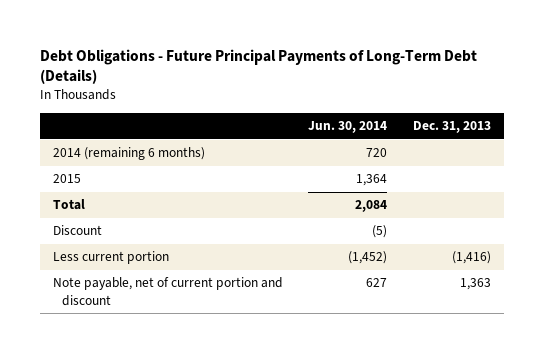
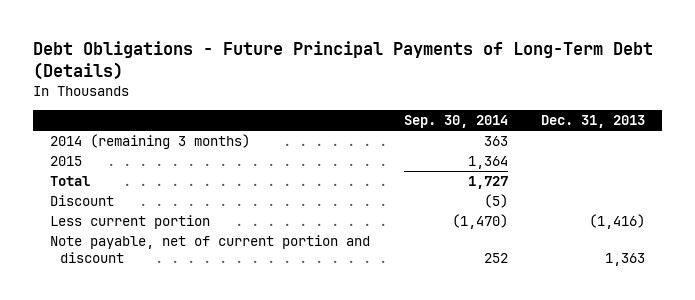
- | Jun. 30, 2014 | Dec. 31, 2013
+ | Sep. 30, 2014 | Dec. 31, 2013
- 2014 (remaining 6 months) | 720 |
+ 2014 (remaining 3 months) | 363 |

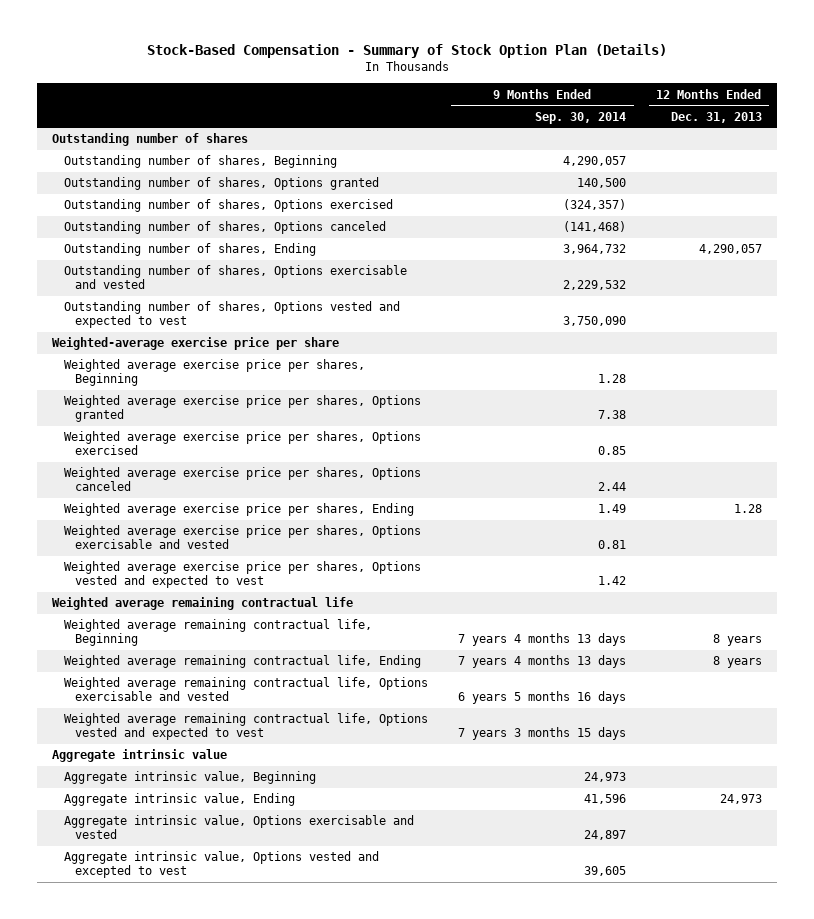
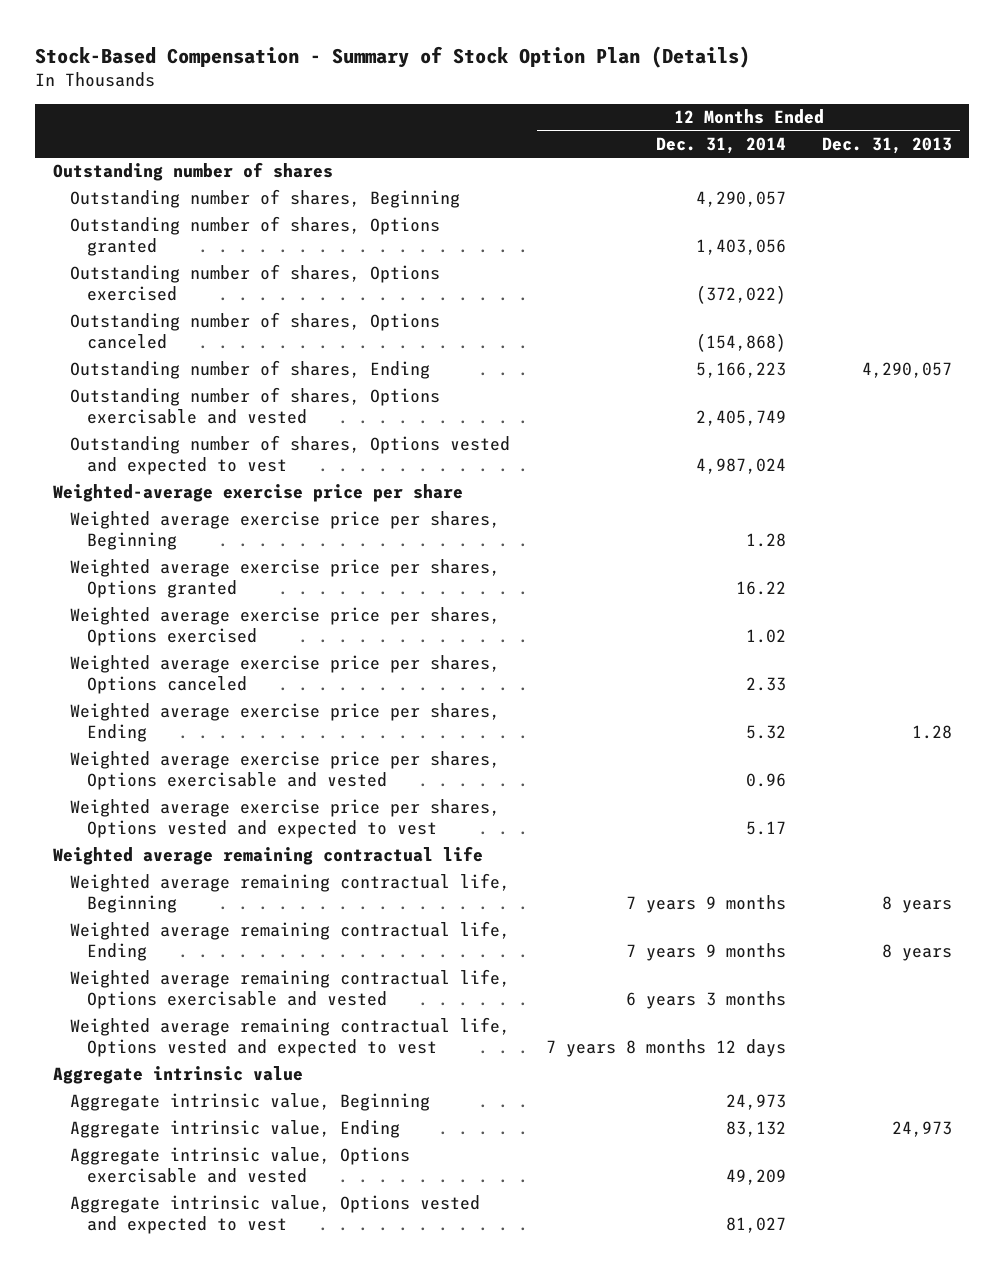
- | 9 Months Ended Sep. 30, 2014 | 12 Months Ended Dec. 31, 2013
+ | 12 Months Ended Dec. 31, 2014 | 12 Months Ended Dec. 31, 2013
- Aggregate intrinsic value, Options vested and excepted to vest | 39,605 |
+ Aggregate intrinsic value, Options vested and expected to vest | 81,027 |

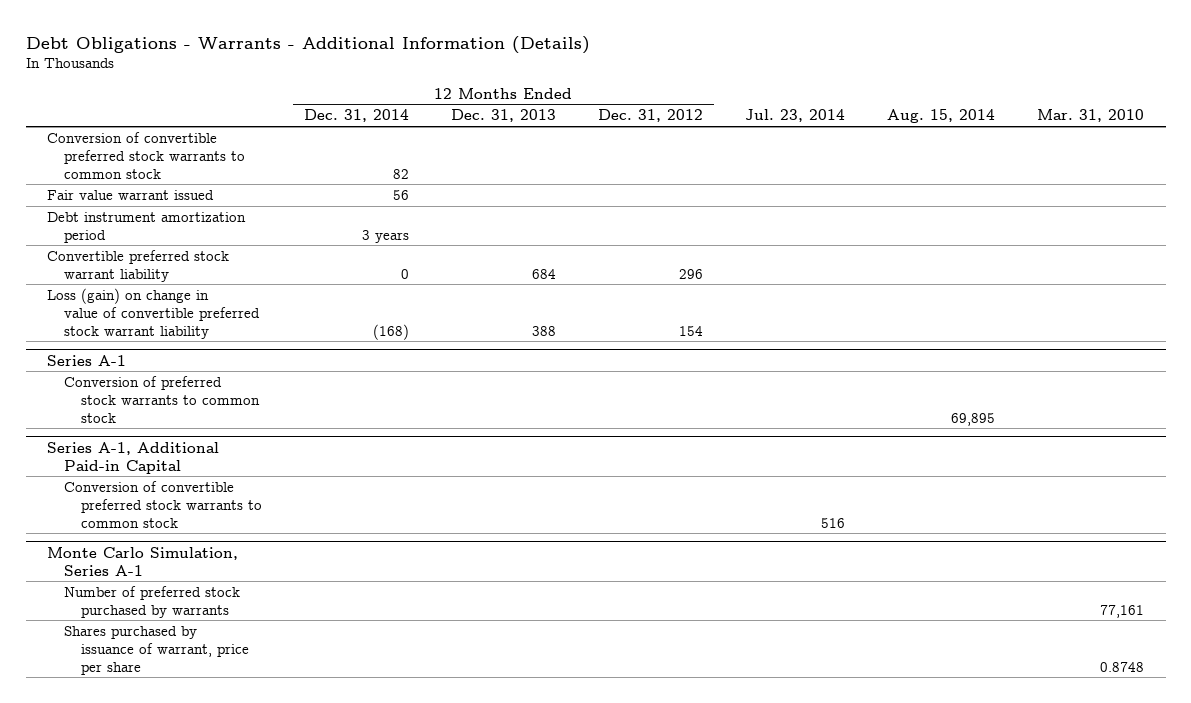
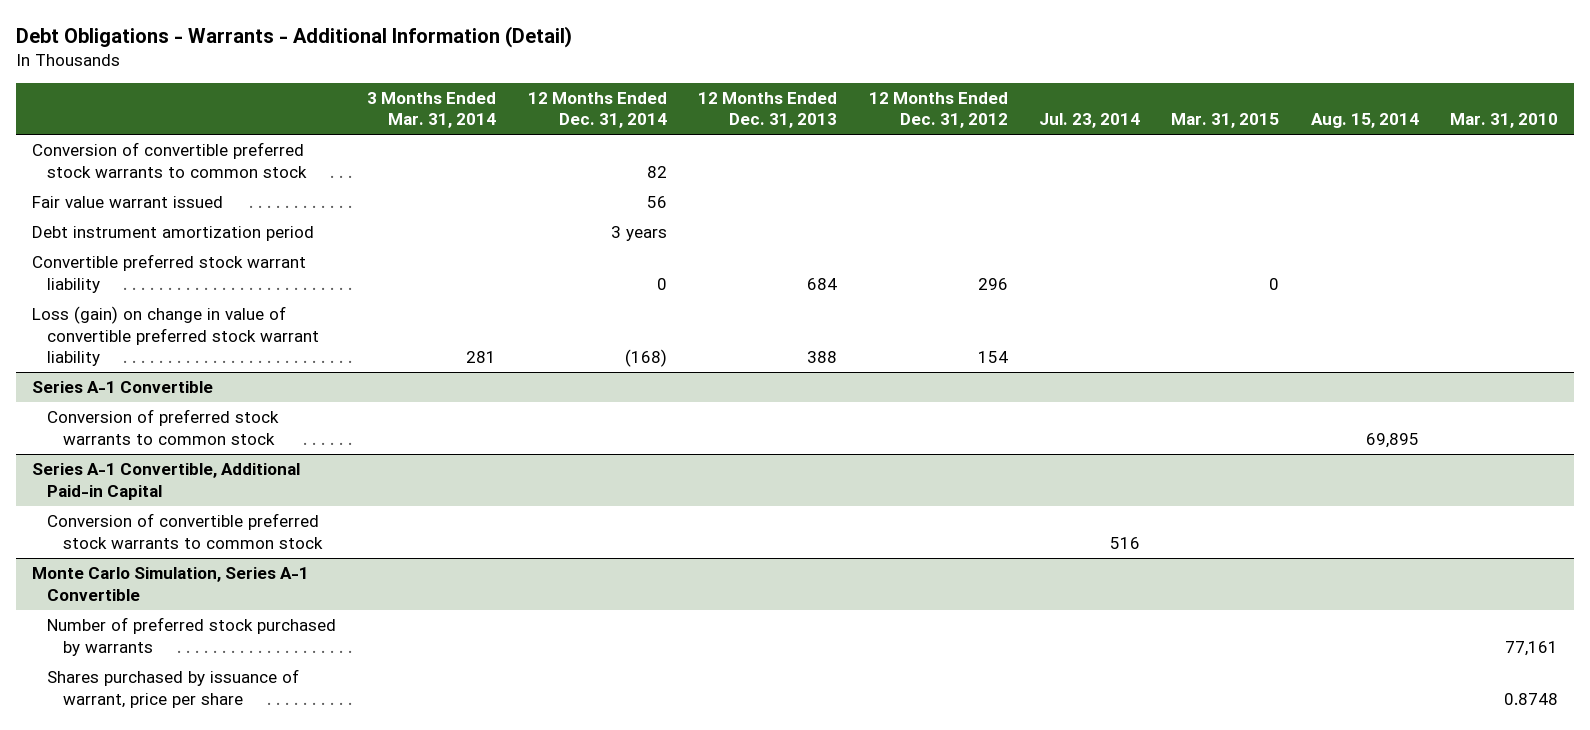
- Debt Obligations - Warrants - Additional Information (Details)
+ Debt Obligations - Warrants - Additional Information (Detail)
- | 12 Months Ended Dec. 31, 2014 | 12 Months Ended Dec. 31, 2013 | 12 Months Ended Dec. 31, 2012 | Jul. 23, 2014 | Aug. 15, 2014 | Mar. 31, 2010
+ | 3 Months Ended Mar. 31, 2014 | 12 Months Ended Dec. 31, 2014 | 12 Months Ended Dec. 31, 2013 | 12 Months Ended Dec. 31, 2012 | Jul. 23, 2014 | Mar. 31, 2015 | Aug. 15, 2014 | Mar. 31, 2010
- Series A-1
+ Series A-1 Convertible
- Series A-1, Additional Paid-in Capital
+ Series A-1 Convertible, Additional Paid-in Capital
- Monte Carlo Simulation, Series A-1
+ Monte Carlo Simulation, Series A-1 Convertible

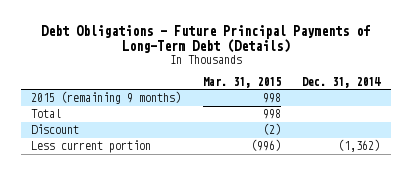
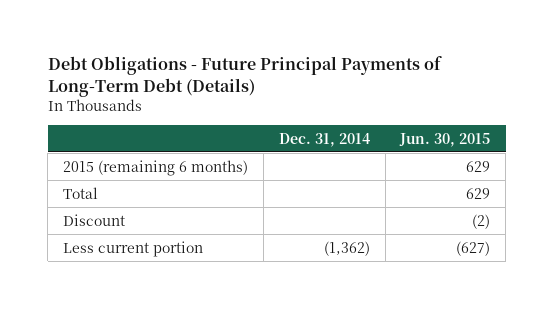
- | Mar. 31, 2015 | Dec. 31, 2014
+ | Dec. 31, 2014 | Jun. 30, 2015
- 2015 (remaining 9 months) | 998 |
+ 2015 (remaining 6 months) | | 629

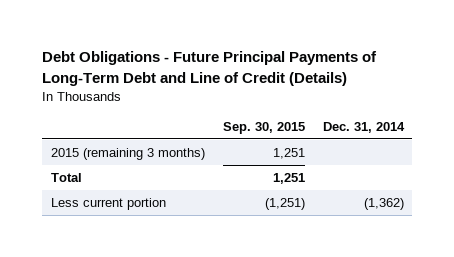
- Debt Obligations - Future Principal Payments of Long-Term Debt (Details)
+ Debt Obligations - Future Principal Payments of Long-Term Debt and Line of Credit (Details)
- | Dec. 31, 2014 | Jun. 30, 2015
+ | Sep. 30, 2015 | Dec. 31, 2014
- 2015 (remaining 6 months) | | 629
+ 2015 (remaining 3 months) | 1,251 |
- Discount | | (2)

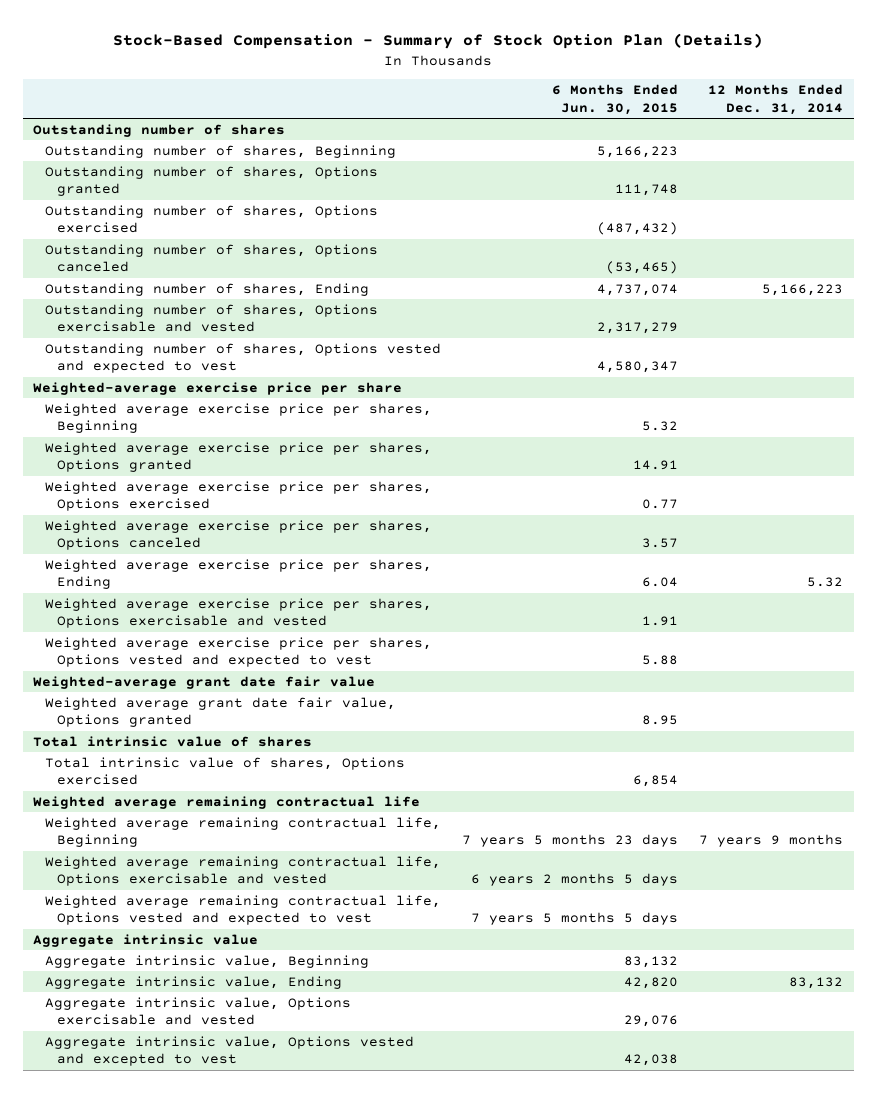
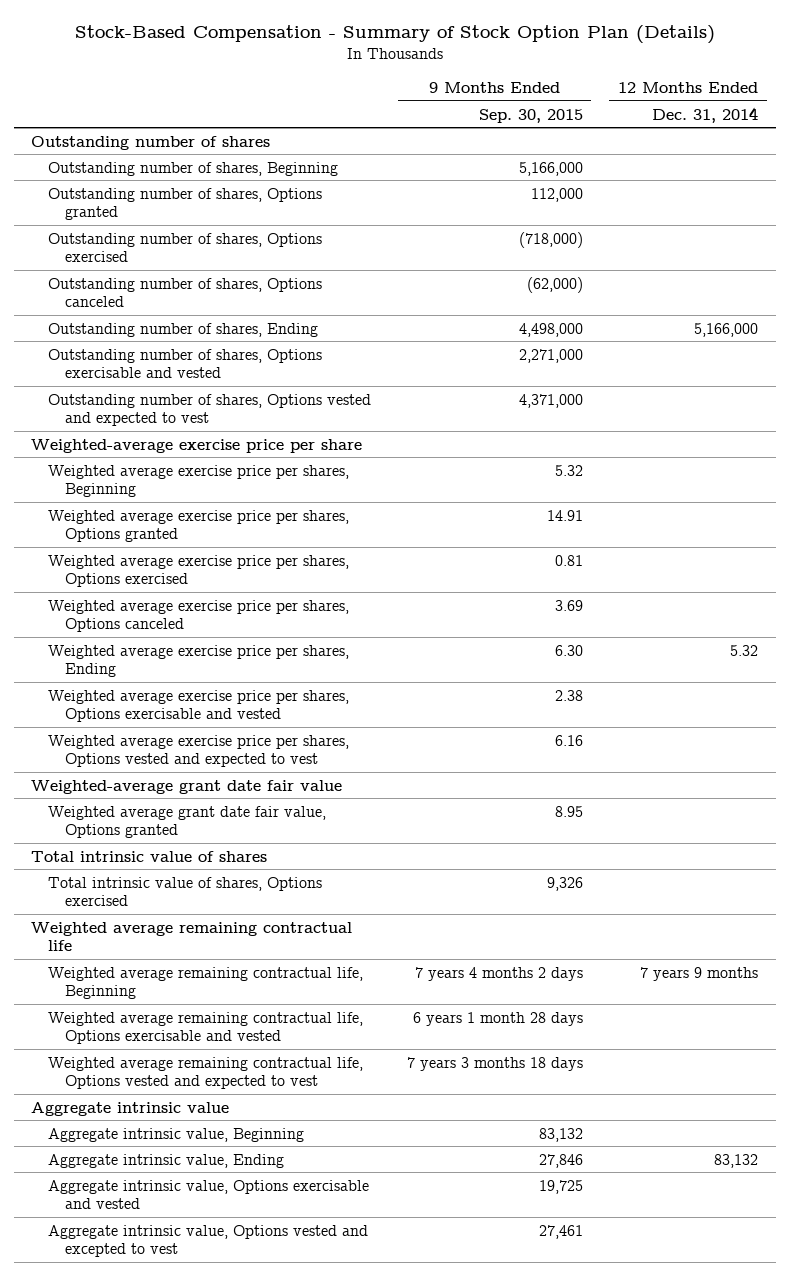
- | 6 Months Ended Jun. 30, 2015 | 12 Months Ended Dec. 31, 2014
+ | 9 Months Ended Sep. 30, 2015 | 12 Months Ended Dec. 31, 2014
- Outstanding number of shares, Ending | 4,737,074 | 5,166,223
+ Outstanding number of shares, Ending | 4,498,000 | 5,166,000

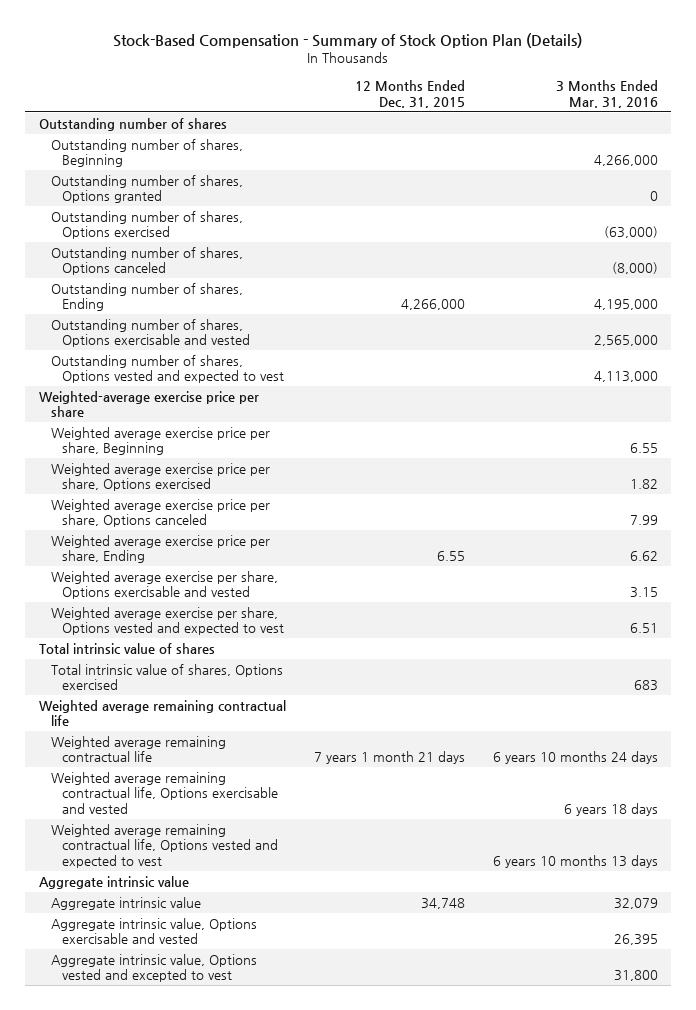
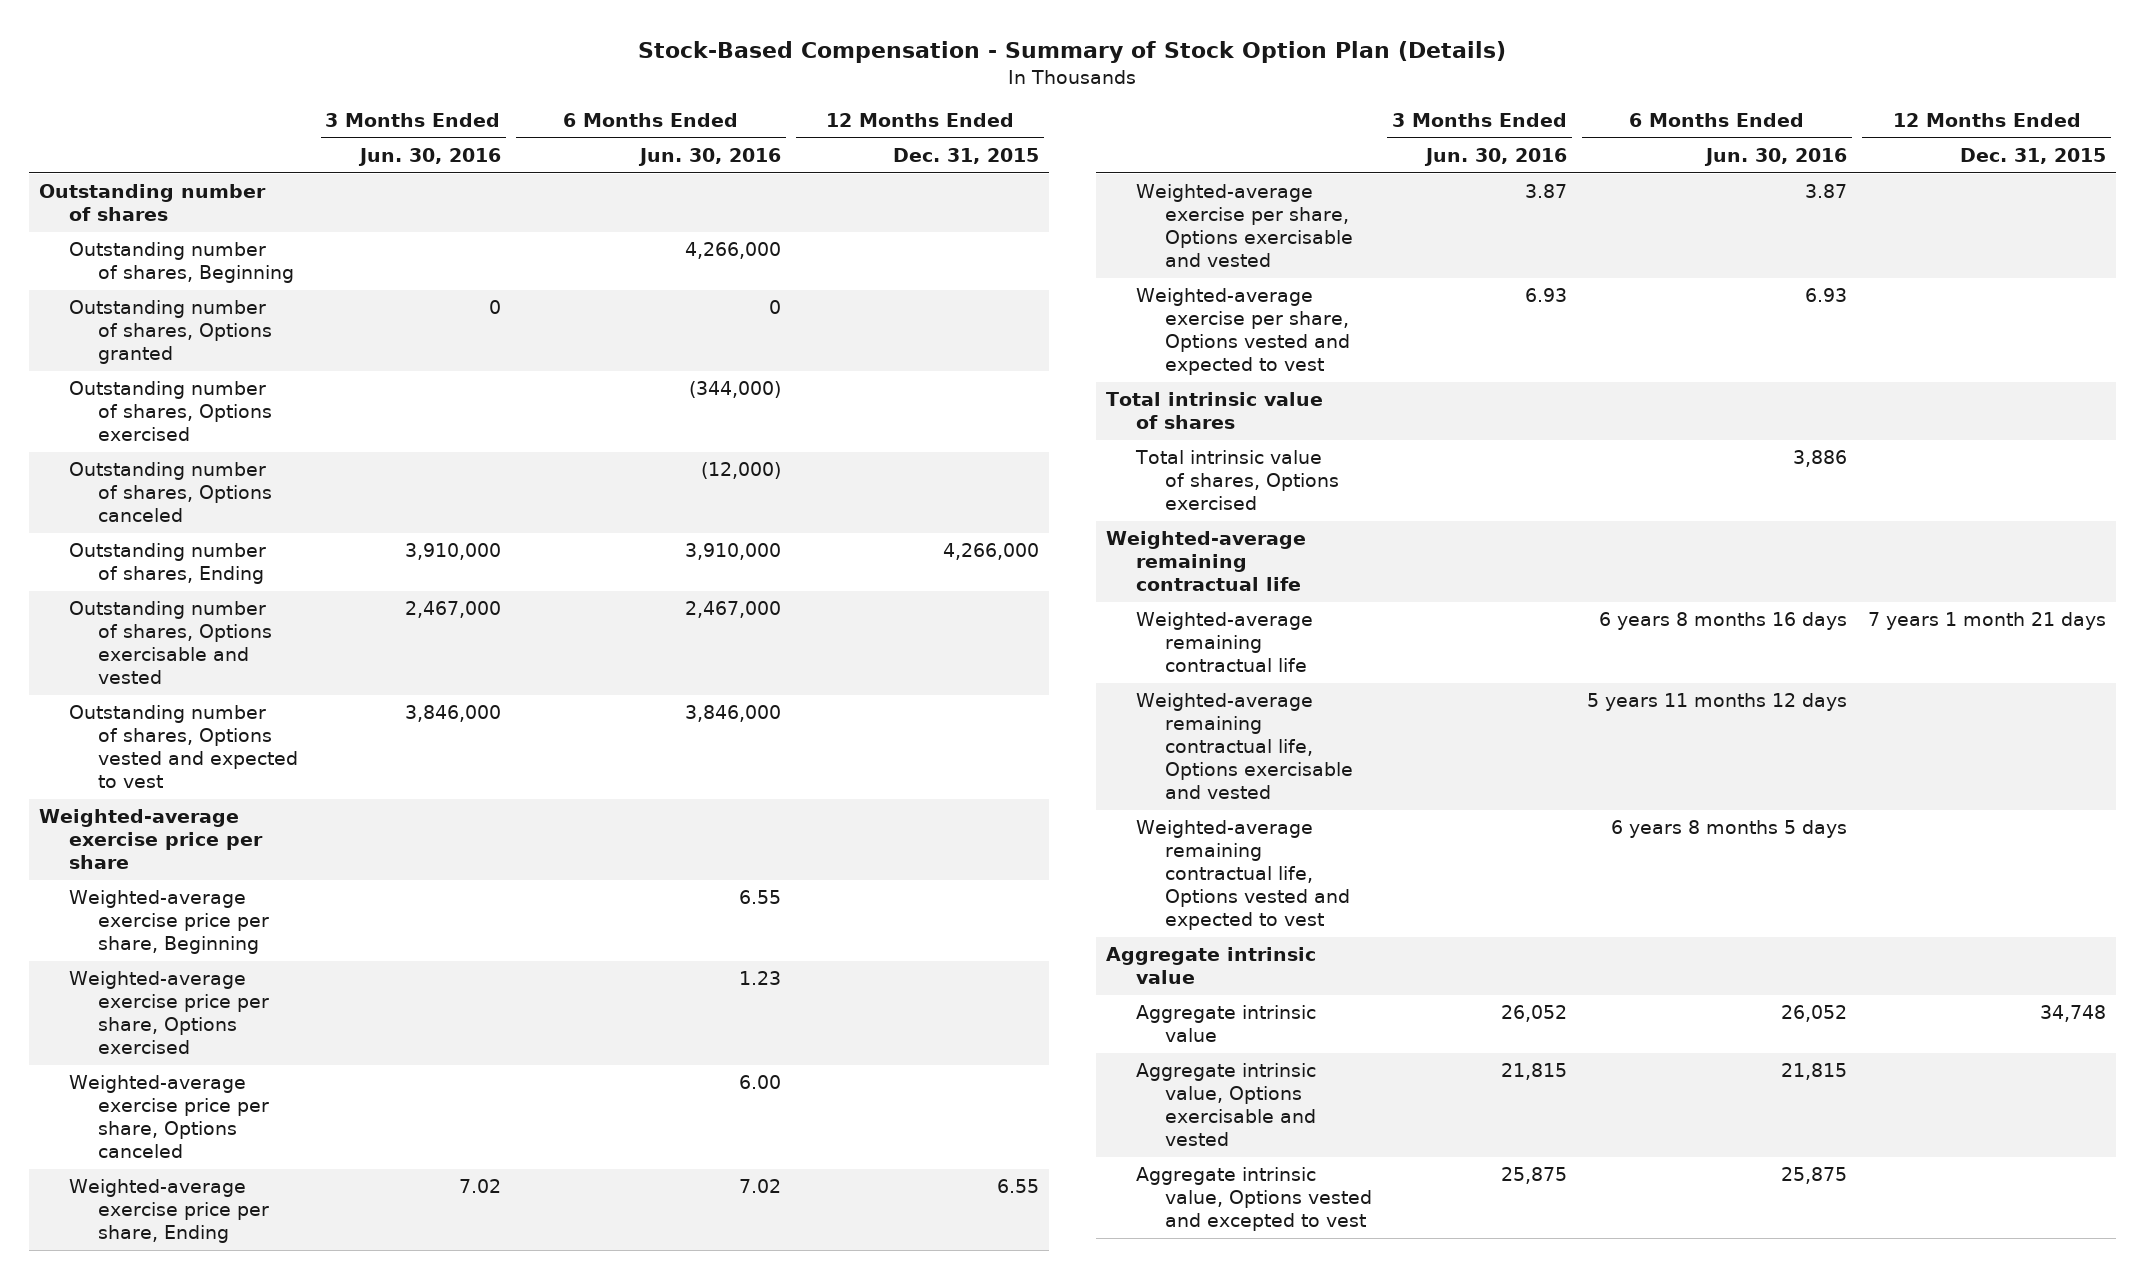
- | 12 Months Ended Dec. 31, 2015 | 3 Months Ended Mar. 31, 2016
+ | 3 Months Ended Jun. 30, 2016 | 6 Months Ended Jun. 30, 2016 | 12 Months Ended Dec. 31, 2015
- Weighted average exercise price per share, Beginning | | 6.55
- Weighted average exercise price per share, Options exercised | | 1.82
- Weighted average exercise price per share, Options canceled | | 7.99
- Weighted average exercise price per share, Ending | 6.55 | 6.62
- Weighted average exercise per share, Options exercisable and vested | | 3.15
- Weighted average exercise per share, Options vested and expected to vest | | 6.51
+ Weighted-average exercise price per share, Beginning | | 6.55 |
+ Weighted-average exercise price per share, Options exercised | | 1.23 |
+ Weighted-average exercise price per share, Options canceled | | 6.00 |
+ Weighted-average exercise price per share, Ending | 7.02 | 7.02 | 6.55
+ Weighted-average exercise per share, Options exercisable and vested | 3.87 | 3.87 |
+ Weighted-average exercise per share, Options vested and expected to vest | 6.93 | 6.93 |
- Weighted average remaining contractual life
- Weighted average remaining contractual life | 7 years 1 month 21 days | 6 years 10 months 24 days
- Weighted average remaining contractual life, Options exercisable and vested | | 6 years 18 days
- Weighted average remaining contractual life, Options vested and expected to vest | | 6 years 10 months 13 days
+ Weighted-average remaining contractual life
+ Weighted-average remaining contractual life | | 6 years 8 months 16 days | 7 years 1 month 21 days
+ Weighted-average remaining contractual life, Options exercisable and vested | | 5 years 11 months 12 days |
+ Weighted-average remaining contractual life, Options vested and expected to vest | | 6 years 8 months 5 days |

